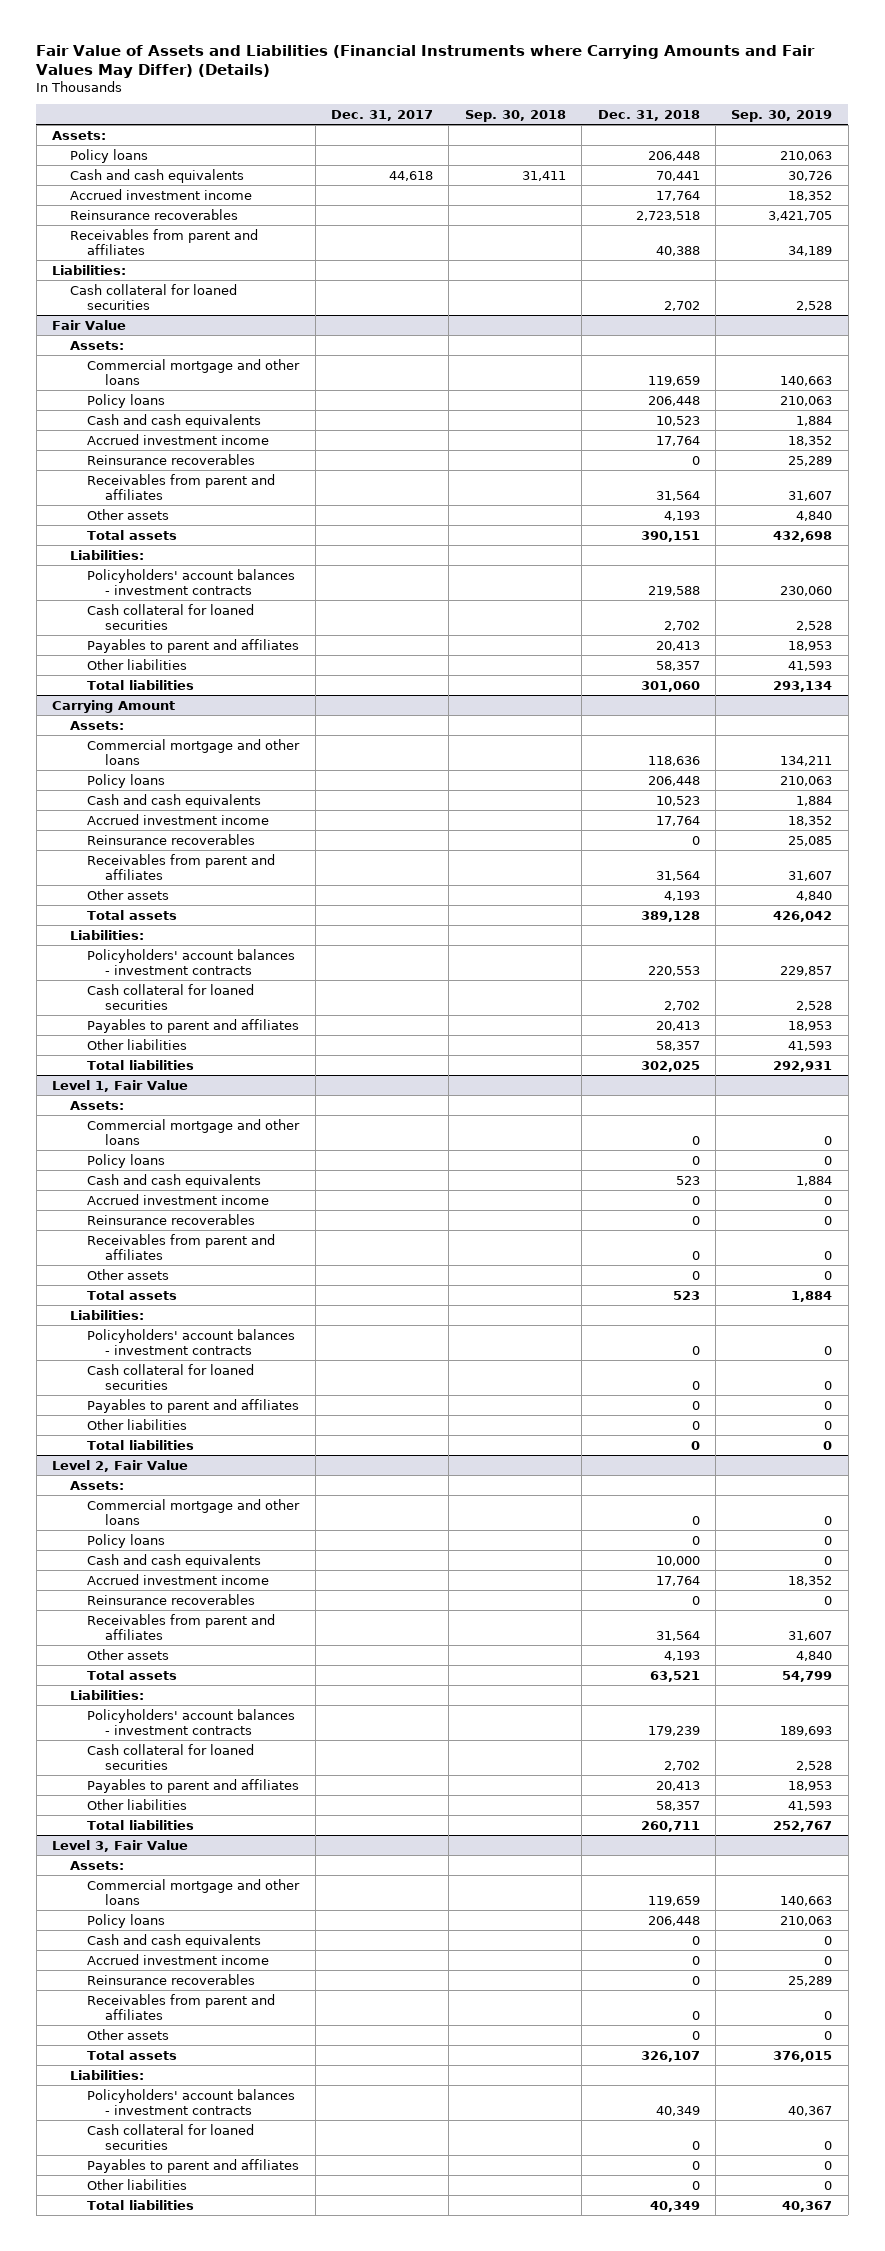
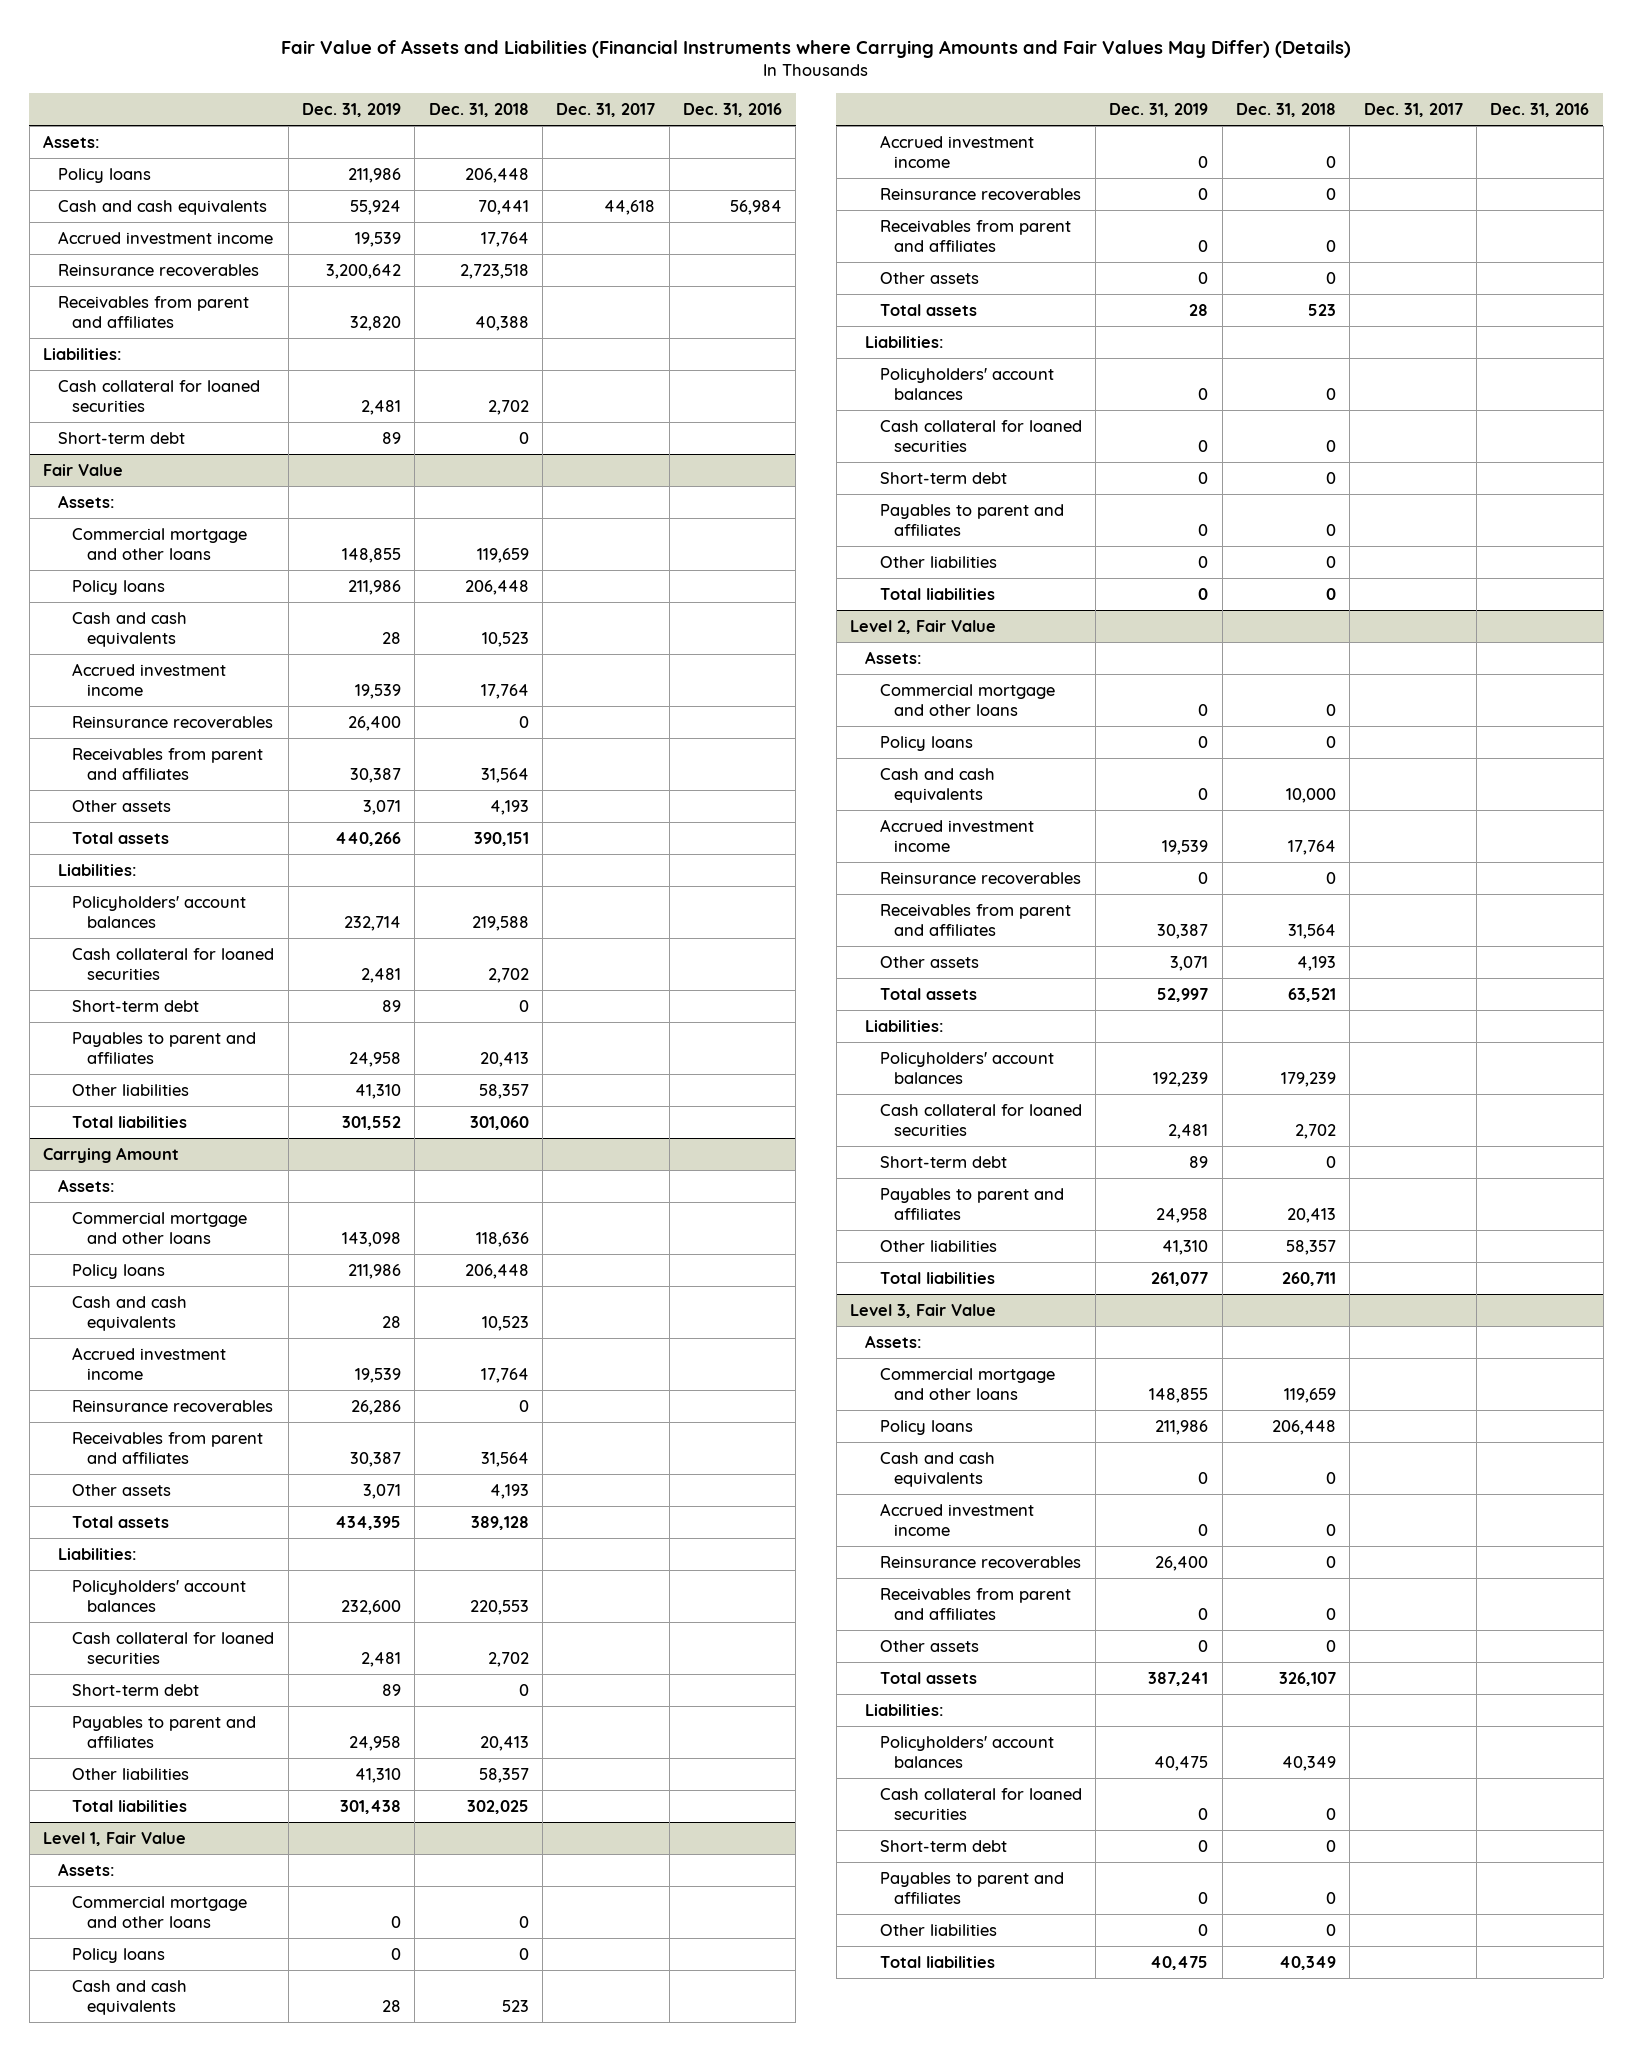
- | Dec. 31, 2017 | Sep. 30, 2018 | Dec. 31, 2018 | Sep. 30, 2019
+ | Dec. 31, 2019 | Dec. 31, 2018 | Dec. 31, 2017 | Dec. 31, 2016
+ Short-term debt | 89 | 0 | |
@ Fair Value
- Policyholders' account balances - investment contracts | | | 219,588 | 230,060
+ Policyholders' account balances | 232,714 | 219,588 | |
+ Short-term debt | 89 | 0 | |
@ Carrying Amount
- Policyholders' account balances - investment contracts | | | 220,553 | 229,857
+ Policyholders' account balances | 232,600 | 220,553 | |
+ Short-term debt | 89 | 0 | |
@ Level 1, Fair Value
- Policyholders' account balances - investment contracts | | | 0 | 0
+ Policyholders' account balances | 0 | 0 | |
+ Short-term debt | 0 | 0 | |
@ Level 2, Fair Value
- Policyholders' account balances - investment contracts | | | 179,239 | 189,693
+ Policyholders' account balances | 192,239 | 179,239 | |
+ Short-term debt | 89 | 0 | |
@ Level 3, Fair Value
- Policyholders' account balances - investment contracts | | | 40,349 | 40,367
+ Policyholders' account balances | 40,475 | 40,349 | |
+ Short-term debt | 0 | 0 | |

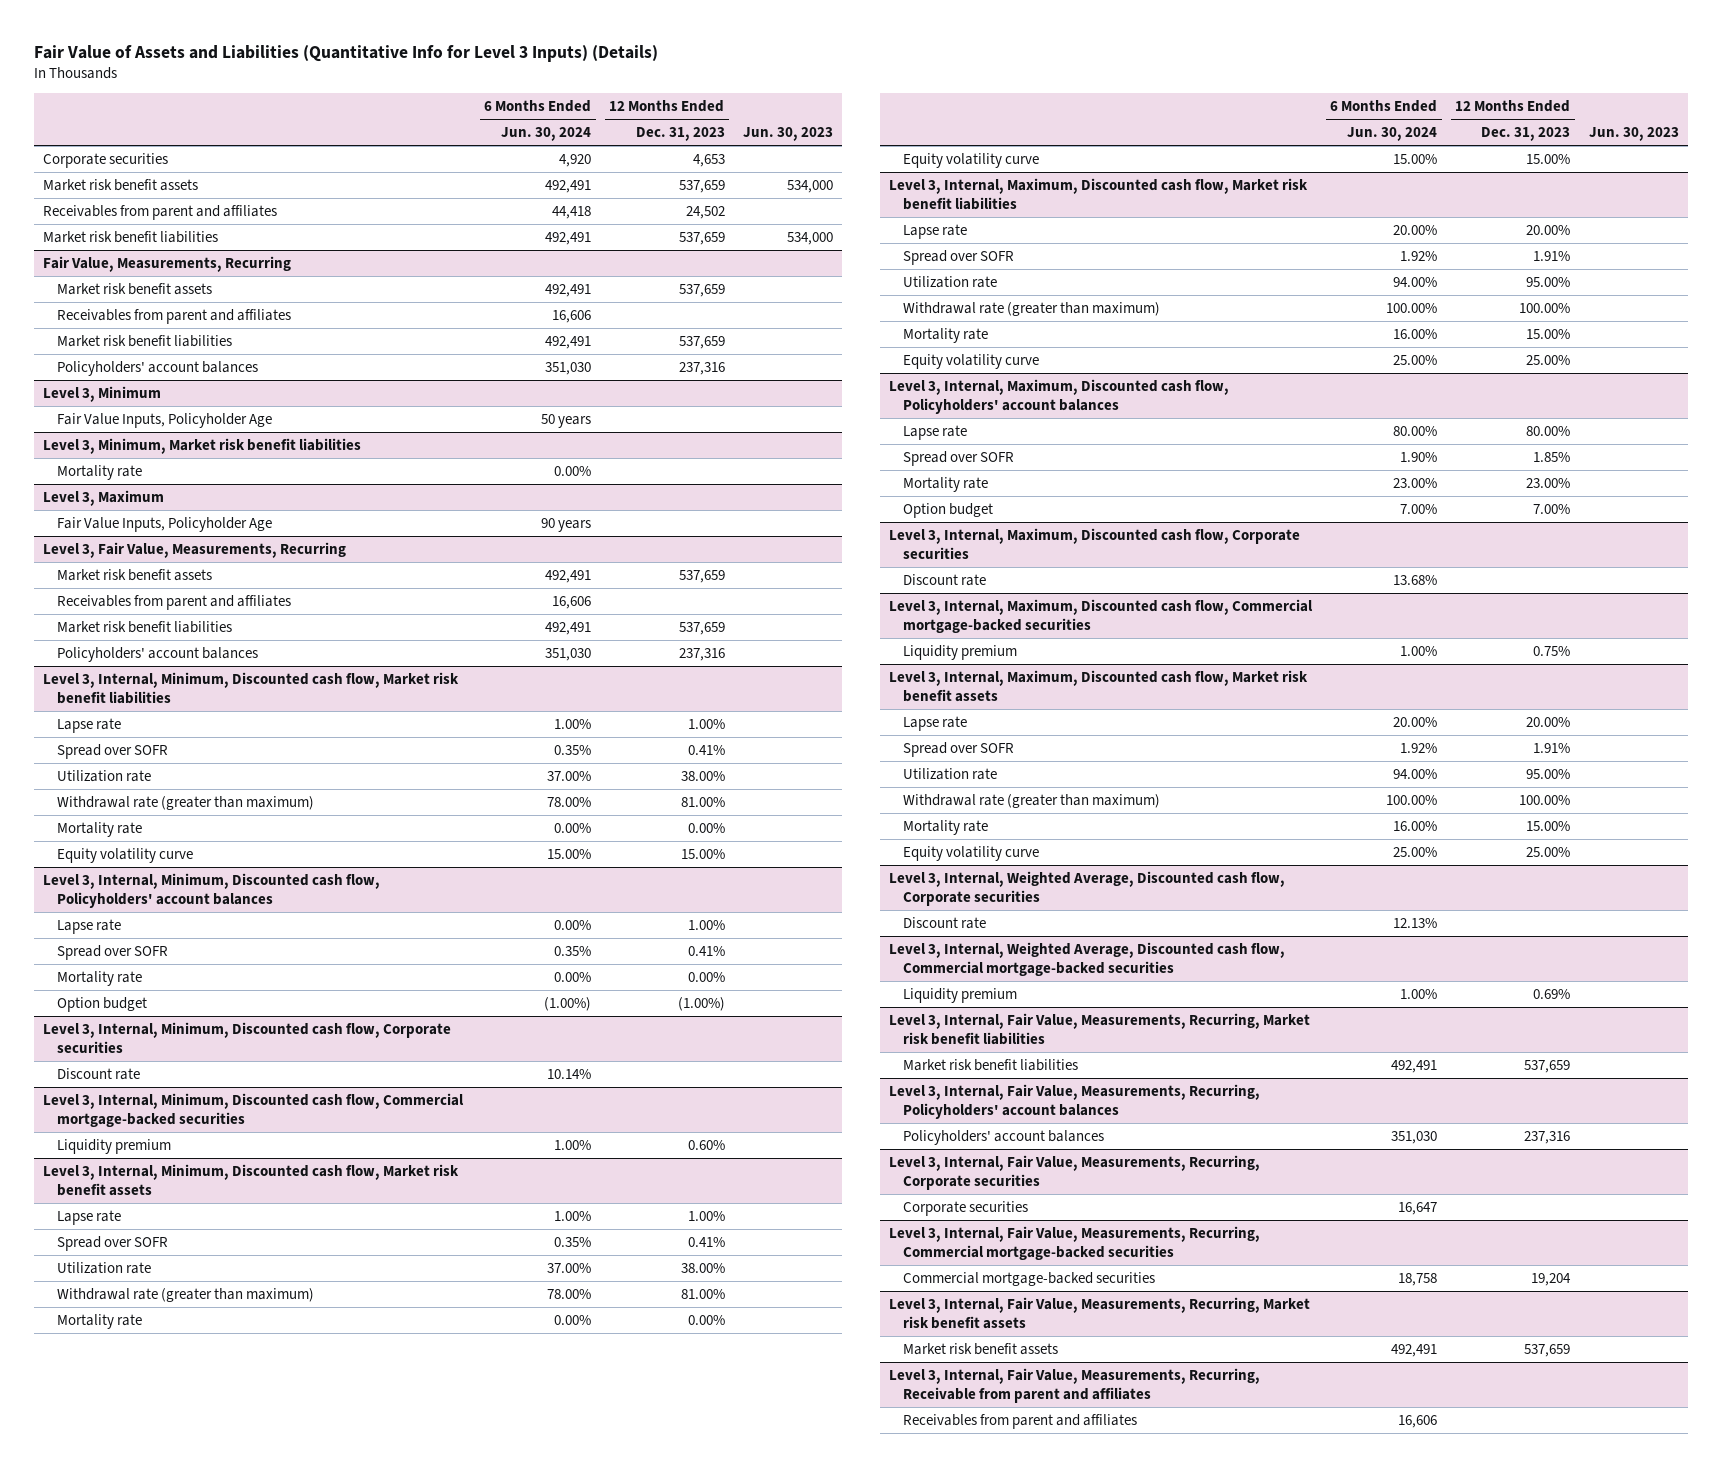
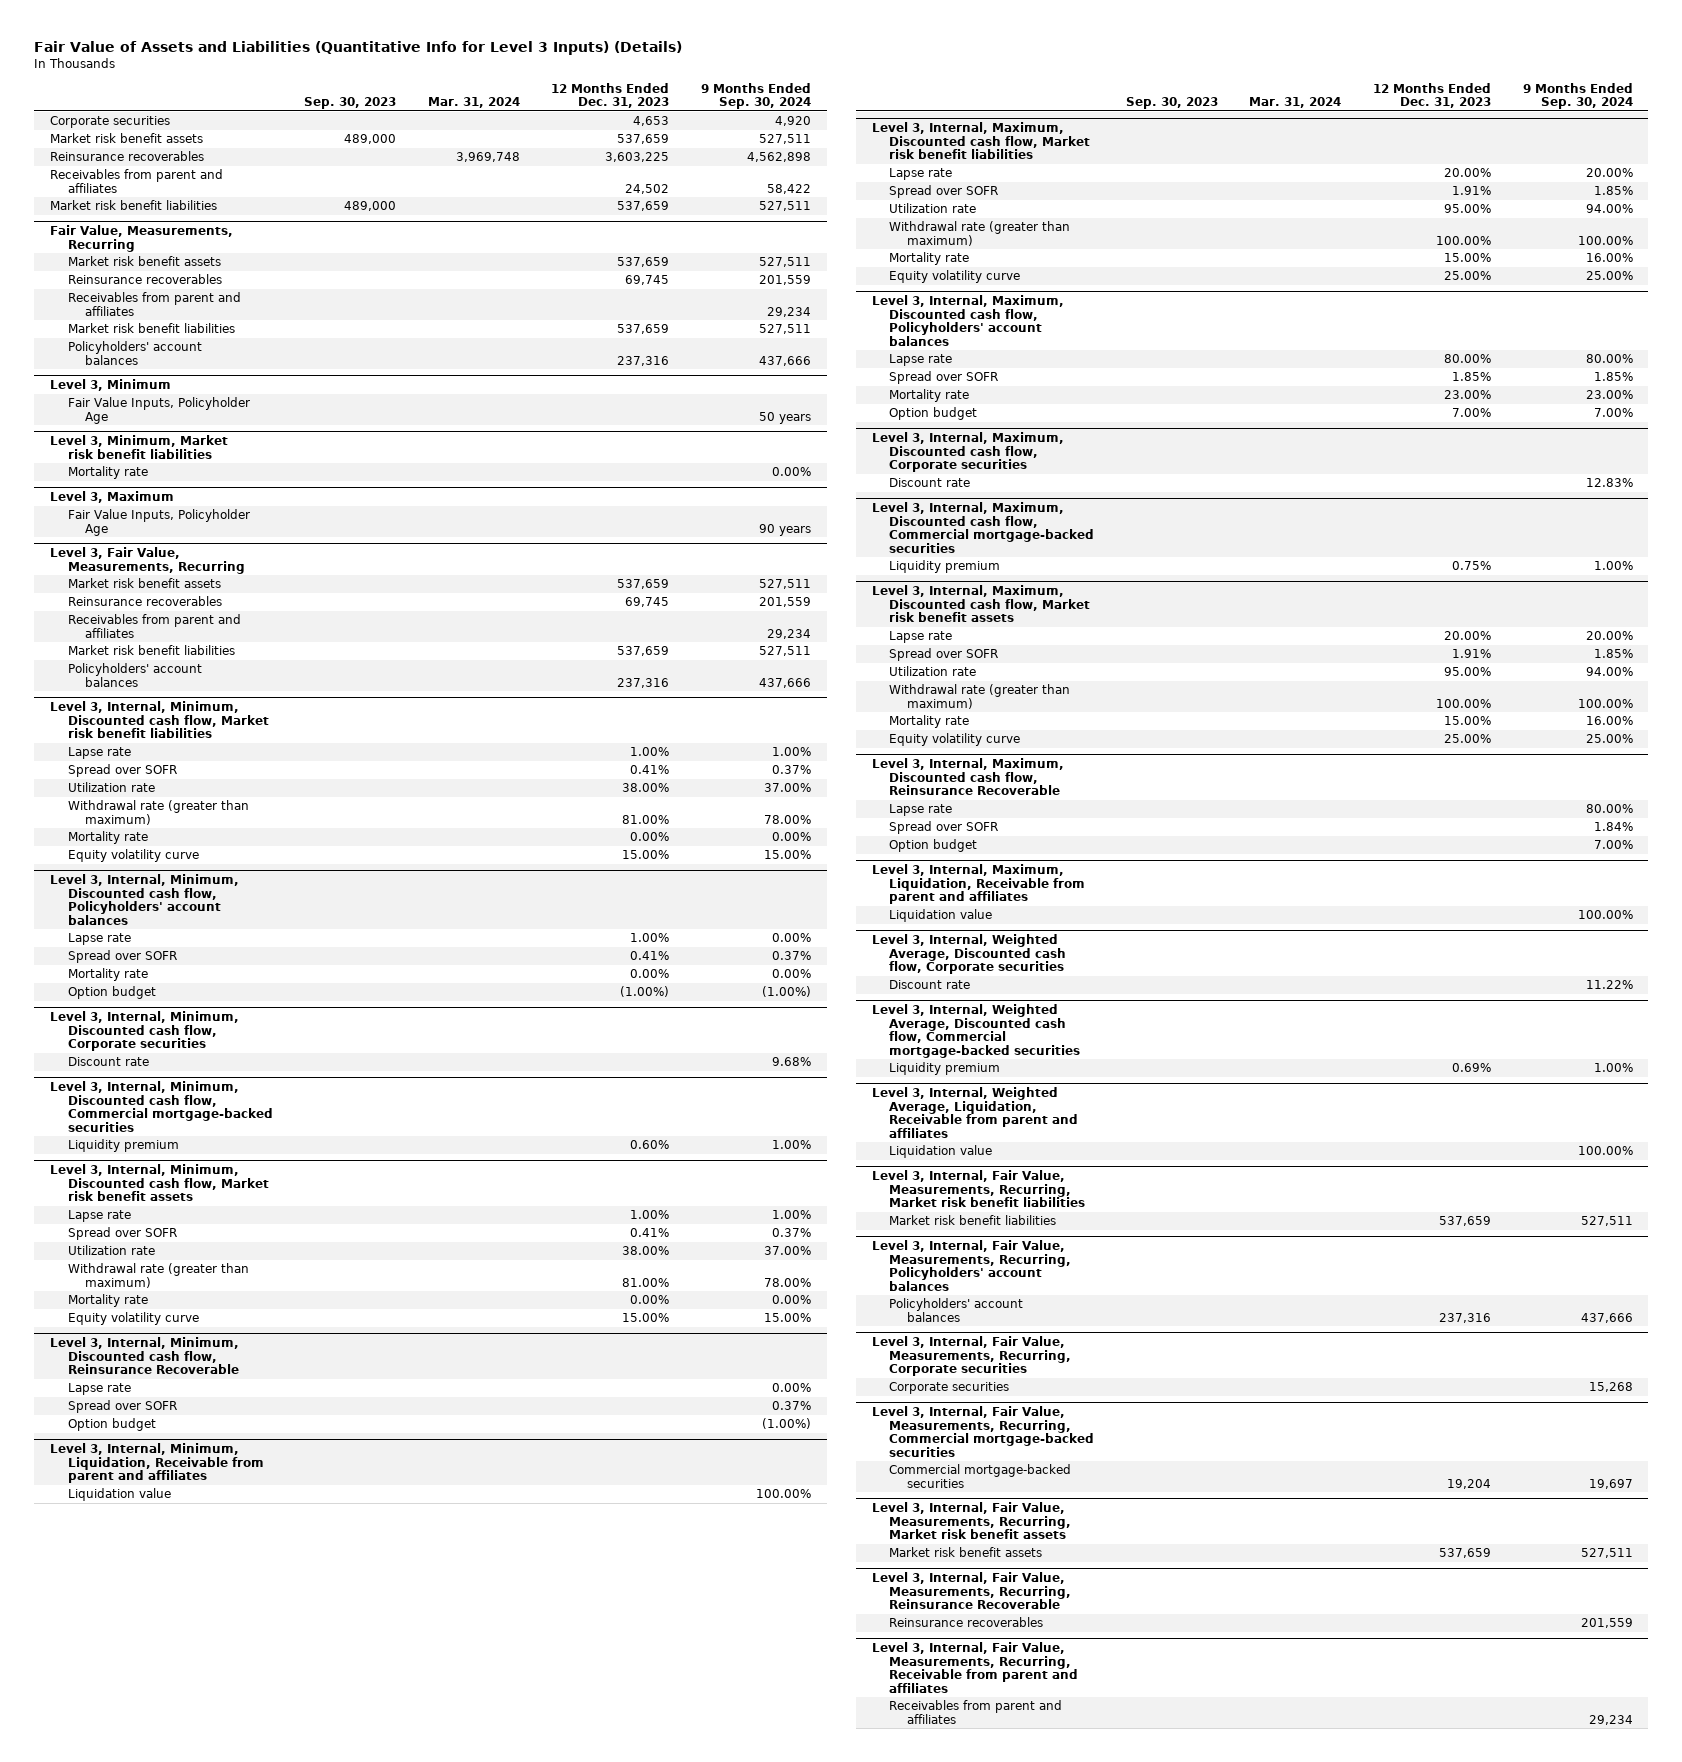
- | 6 Months Ended Jun. 30, 2024 | 12 Months Ended Dec. 31, 2023 | Jun. 30, 2023
+ | Sep. 30, 2023 | Mar. 31, 2024 | 12 Months Ended Dec. 31, 2023 | 9 Months Ended Sep. 30, 2024
+ Reinsurance recoverables | | 3,969,748 | 3,603,225 | 4,562,898
@ Fair Value, Measurements, Recurring
+ Reinsurance recoverables | | | 69,745 | 201,559
@ Level 3, Fair Value, Measurements, Recurring
+ Reinsurance recoverables | | | 69,745 | 201,559
+ Level 3, Internal, Minimum, Discounted cash flow, Reinsurance Recoverable
+ Lapse rate | | | | 0.00%
+ Spread over SOFR | | | | 0.37%
+ Option budget | | | | (1.00%)
+ Level 3, Internal, Minimum, Liquidation, Receivable from parent and affiliates
+ Liquidation value | | | | 100.00%
+ Level 3, Internal, Maximum, Discounted cash flow, Reinsurance Recoverable
+ Lapse rate | | | | 80.00%
+ Spread over SOFR | | | | 1.84%
+ Option budget | | | | 7.00%
+ Level 3, Internal, Maximum, Liquidation, Receivable from parent and affiliates
+ Liquidation value | | | | 100.00%
+ Level 3, Internal, Weighted Average, Liquidation, Receivable from parent and affiliates
+ Liquidation value | | | | 100.00%
+ Level 3, Internal, Fair Value, Measurements, Recurring, Reinsurance Recoverable
+ Reinsurance recoverables | | | | 201,559

